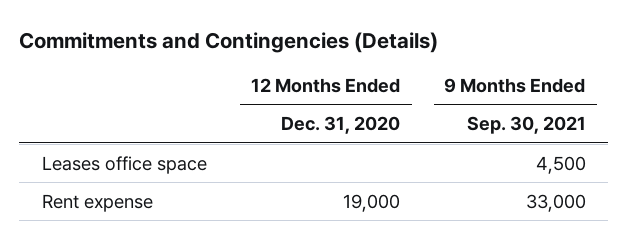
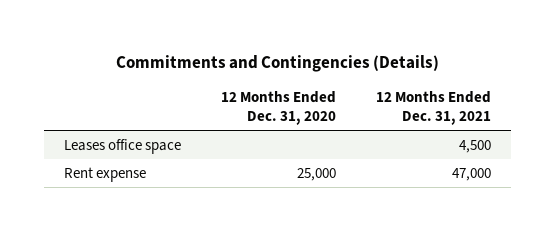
- | 12 Months Ended Dec. 31, 2020 | 9 Months Ended Sep. 30, 2021
+ | 12 Months Ended Dec. 31, 2020 | 12 Months Ended Dec. 31, 2021
- Rent expense | 19,000 | 33,000
+ Rent expense | 25,000 | 47,000

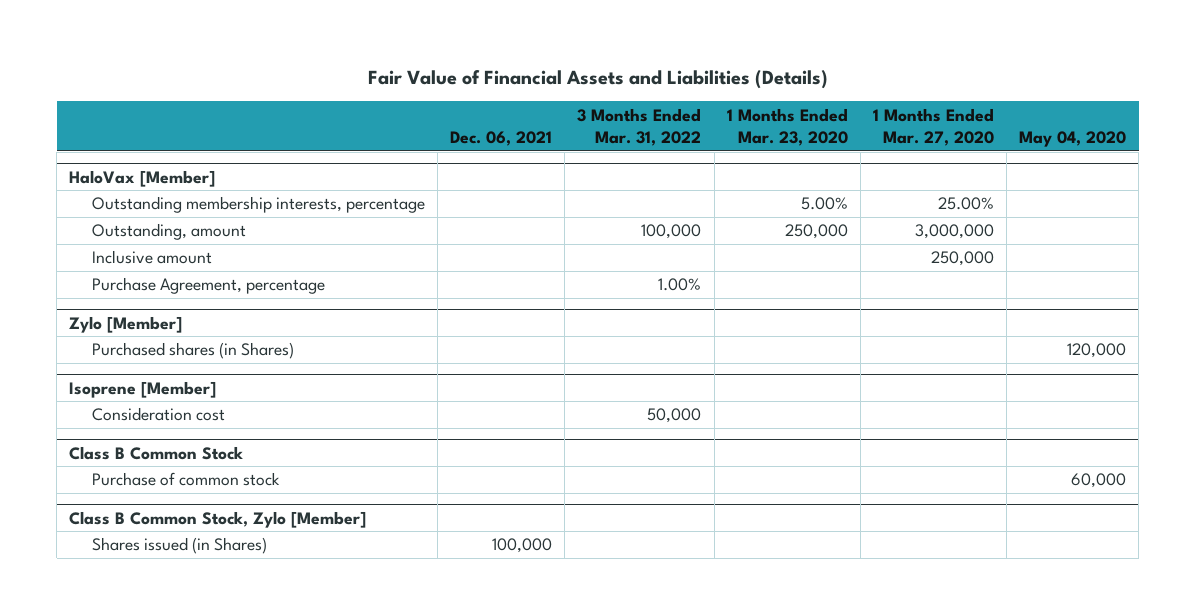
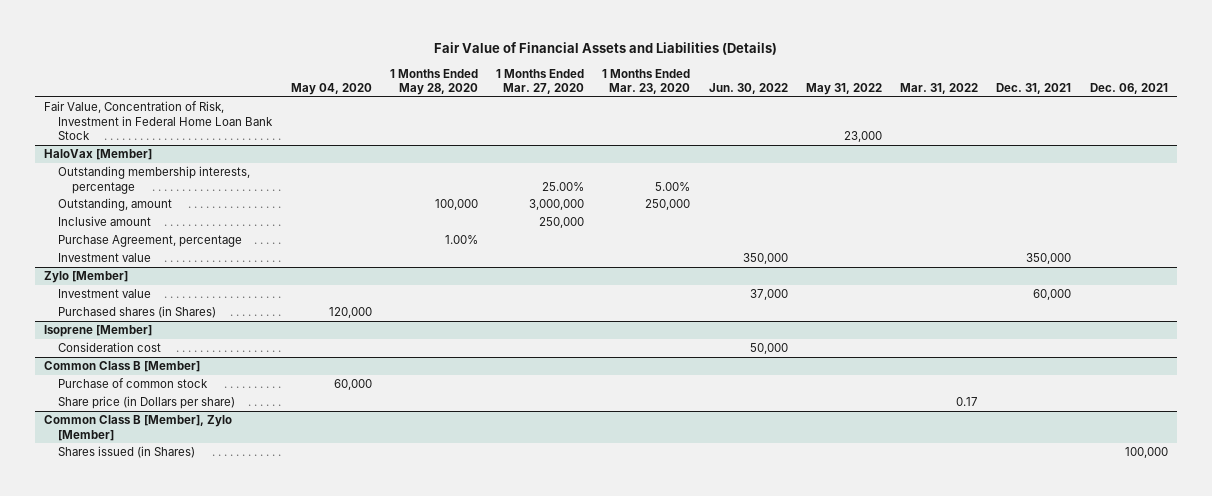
- | Dec. 06, 2021 | 3 Months Ended Mar. 31, 2022 | 1 Months Ended Mar. 23, 2020 | 1 Months Ended Mar. 27, 2020 | May 04, 2020
+ | May 04, 2020 | 1 Months Ended May 28, 2020 | 1 Months Ended Mar. 27, 2020 | 1 Months Ended Mar. 23, 2020 | Jun. 30, 2022 | May 31, 2022 | Mar. 31, 2022 | Dec. 31, 2021 | Dec. 06, 2021
+ Fair Value, Concentration of Risk, Investment in Federal Home Loan Bank Stock | | | | | | 23,000 | | |
@ HaloVax [Member]
+ Investment value | | | | | 350,000 | | | 350,000 |
@ Zylo [Member]
+ Investment value | | | | | 37,000 | | | 60,000 |
- Class B Common Stock
+ Common Class B [Member]
- Class B Common Stock, Zylo [Member]
+ Share price (in Dollars per share) | | | | | | | 0.17 | |
+ Common Class B [Member], Zylo [Member]

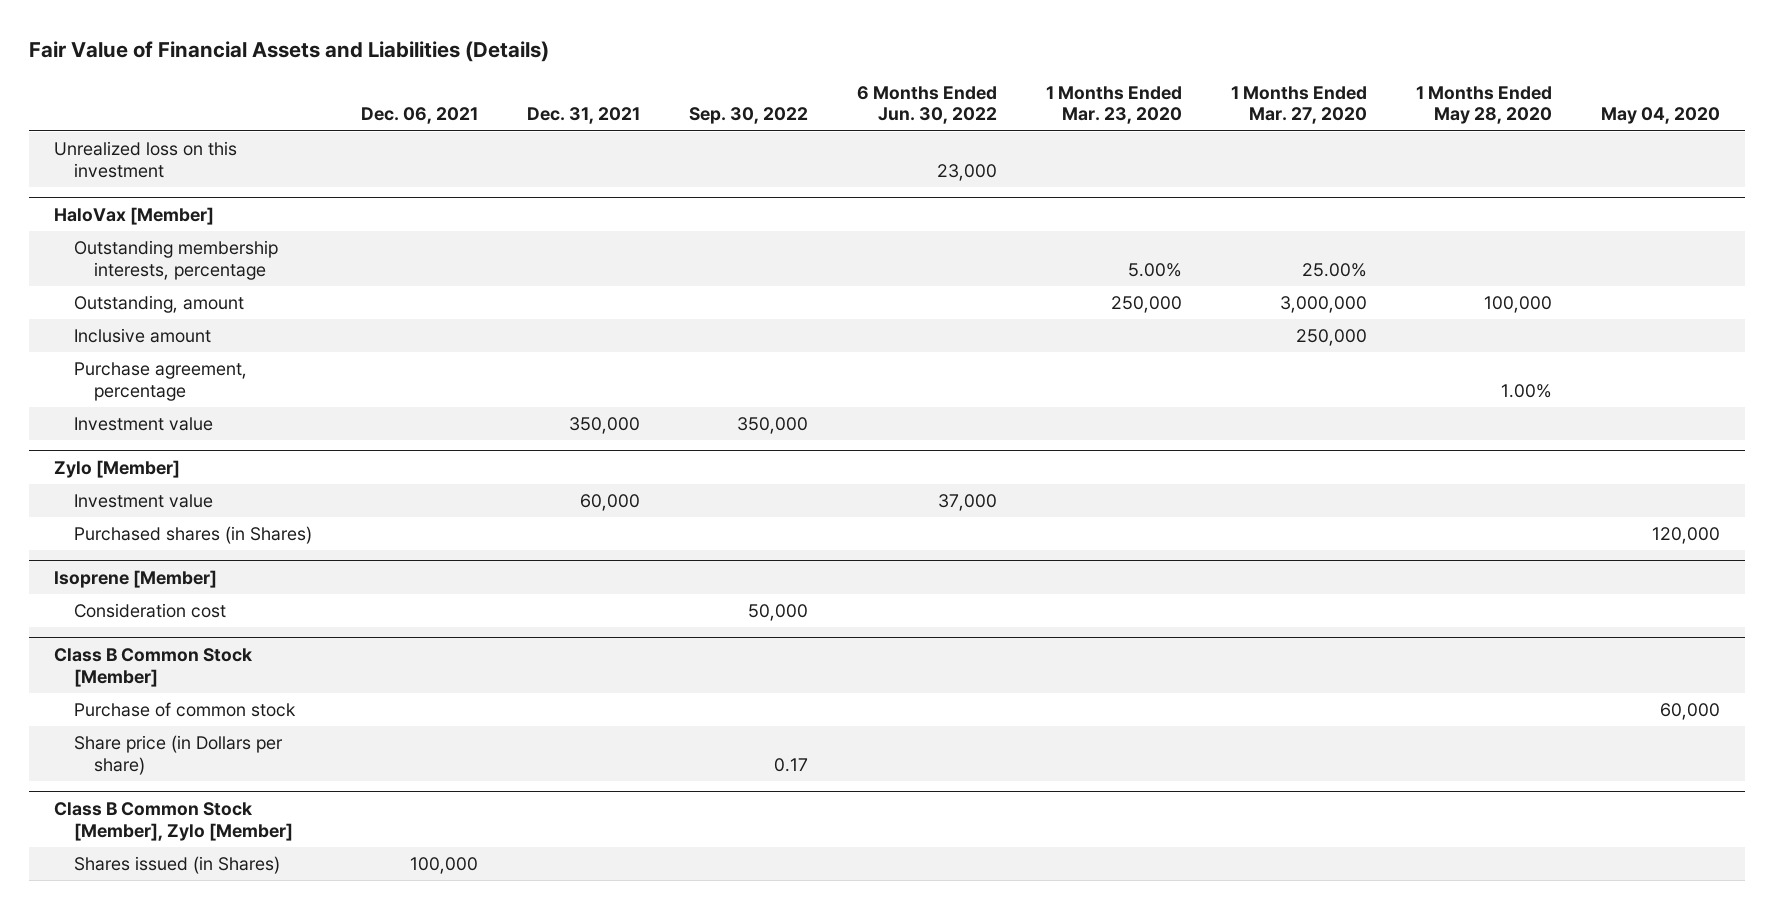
- | May 04, 2020 | 1 Months Ended May 28, 2020 | 1 Months Ended Mar. 27, 2020 | 1 Months Ended Mar. 23, 2020 | Jun. 30, 2022 | May 31, 2022 | Mar. 31, 2022 | Dec. 31, 2021 | Dec. 06, 2021
+ | Dec. 06, 2021 | Dec. 31, 2021 | Sep. 30, 2022 | 6 Months Ended Jun. 30, 2022 | 1 Months Ended Mar. 23, 2020 | 1 Months Ended Mar. 27, 2020 | 1 Months Ended May 28, 2020 | May 04, 2020
- Fair Value, Concentration of Risk, Investment in Federal Home Loan Bank Stock | | | | | | 23,000 | | |
+ Unrealized loss on this investment | | | | 23,000 | | | |
@ HaloVax [Member]
- Purchase Agreement, percentage | | 1.00% | | | | | | |
+ Purchase agreement, percentage | | | | | | | 1.00% |
- Common Class B [Member]
+ Class B Common Stock [Member]
- Common Class B [Member], Zylo [Member]
+ Class B Common Stock [Member], Zylo [Member]

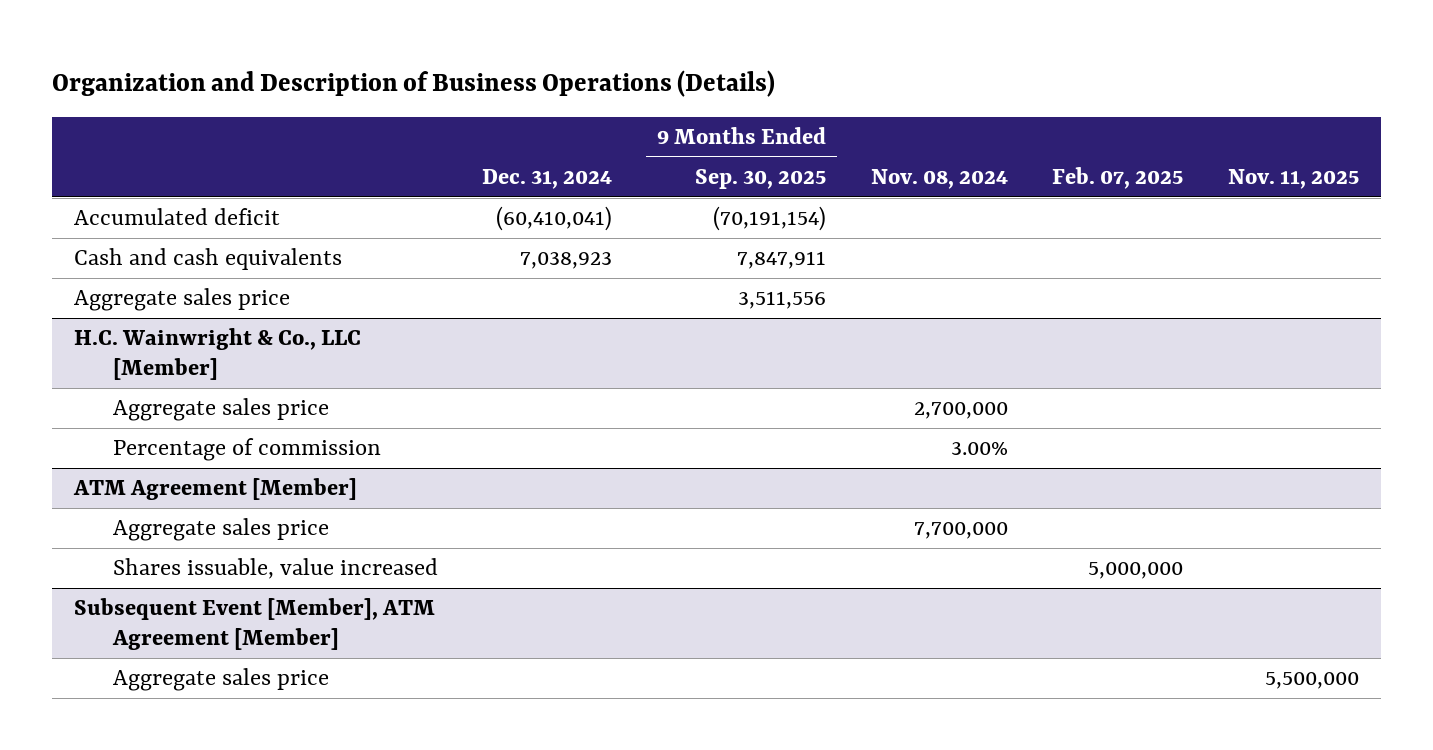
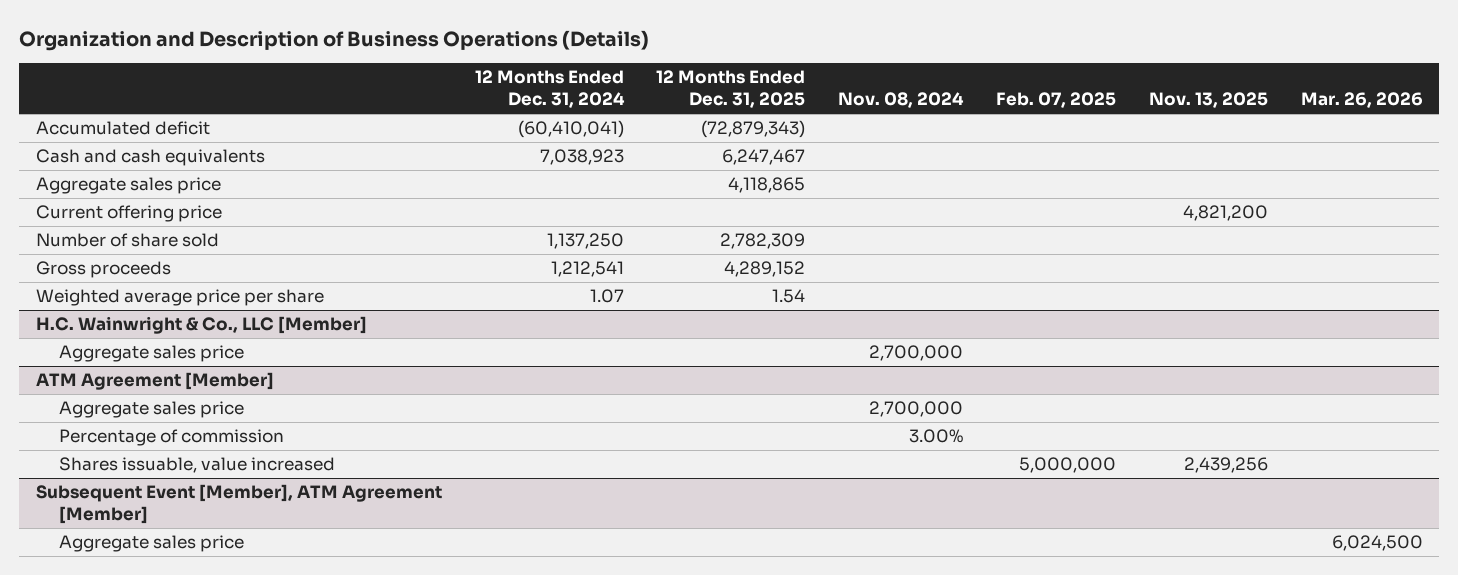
- | Dec. 31, 2024 | 9 Months Ended Sep. 30, 2025 | Nov. 08, 2024 | Feb. 07, 2025 | Nov. 11, 2025
+ | 12 Months Ended Dec. 31, 2024 | 12 Months Ended Dec. 31, 2025 | Nov. 08, 2024 | Feb. 07, 2025 | Nov. 13, 2025 | Mar. 26, 2026
+ Current offering price | | | | | 4,821,200 |
+ Number of share sold | 1,137,250 | 2,782,309 | | | |
+ Gross proceeds | 1,212,541 | 4,289,152 | | | |
+ Weighted average price per share | 1.07 | 1.54 | | | |
@ H.C. Wainwright & Co., LLC [Member]
- Percentage of commission | | | 3.00% | |
@ ATM Agreement [Member]
- Aggregate sales price | | | 7,700,000 | |
+ Aggregate sales price | | | 2,700,000 | | |
+ Percentage of commission | | | 3.00% | | |

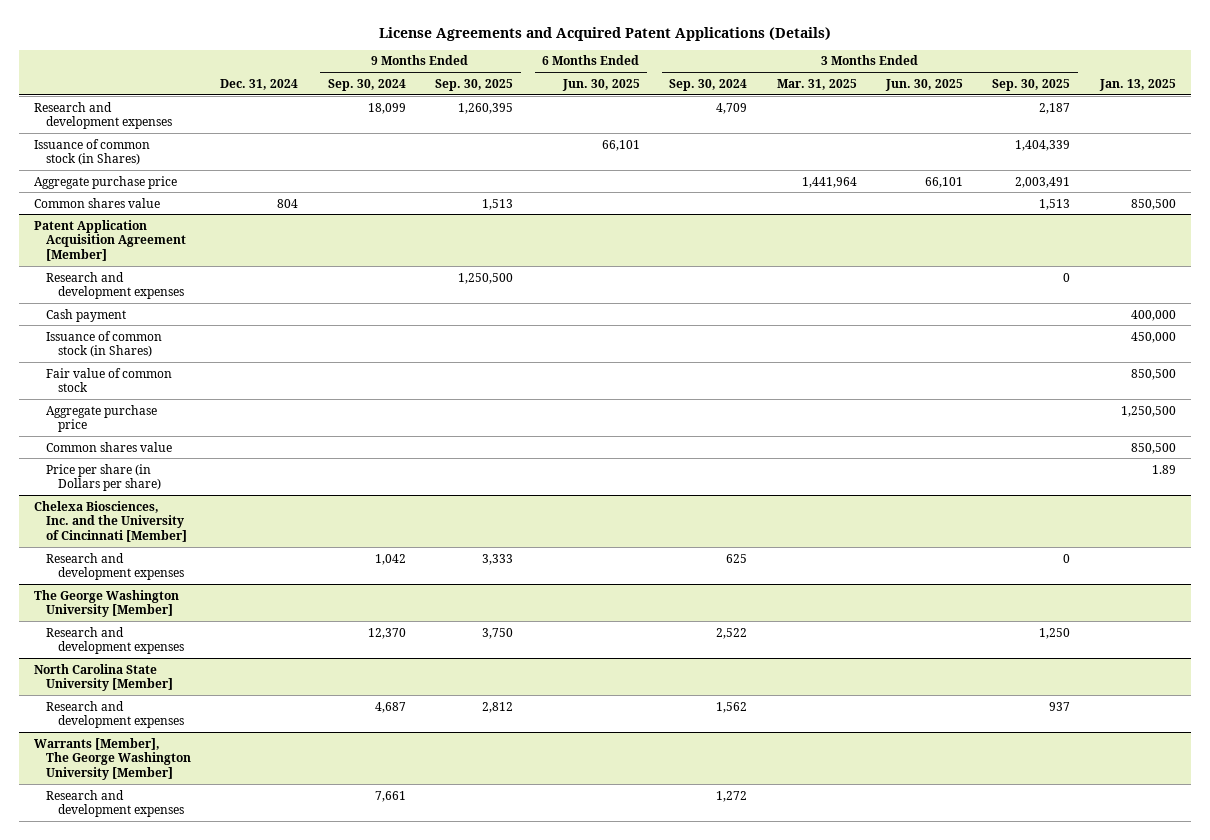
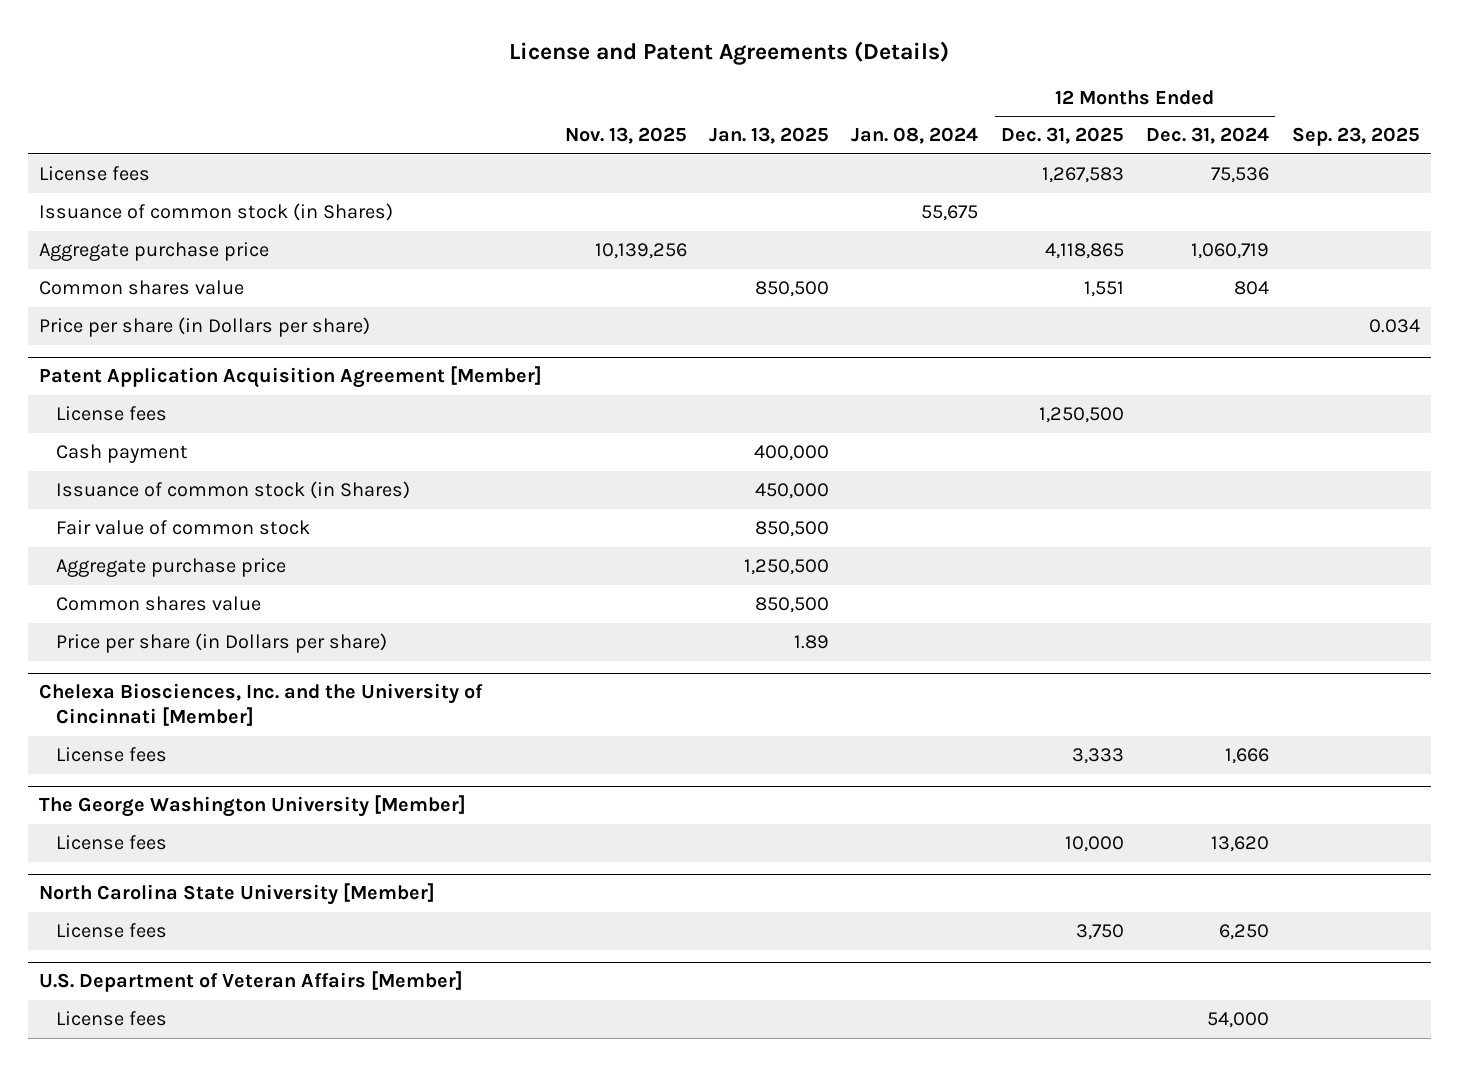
- License Agreements and Acquired Patent Applications (Details)
+ License and Patent Agreements (Details)
- | Dec. 31, 2024 | 9 Months Ended Sep. 30, 2024 | 9 Months Ended Sep. 30, 2025 | 6 Months Ended Jun. 30, 2025 | 3 Months Ended Sep. 30, 2024 | 3 Months Ended Mar. 31, 2025 | 3 Months Ended Jun. 30, 2025 | 3 Months Ended Sep. 30, 2025 | Jan. 13, 2025
+ | Nov. 13, 2025 | Jan. 13, 2025 | Jan. 08, 2024 | 12 Months Ended Dec. 31, 2025 | 12 Months Ended Dec. 31, 2024 | Sep. 23, 2025
- Research and development expenses | | 18,099 | 1,260,395 | | 4,709 | | | 2,187 |
+ License fees | | | | 1,267,583 | 75,536 |
+ Price per share (in Dollars per share) | | | | | | 0.034
@ Patent Application Acquisition Agreement [Member]
- Research and development expenses | | | 1,250,500 | | | | | 0 |
+ License fees | | | | 1,250,500 | |
@ Chelexa Biosciences, Inc. and the University of Cincinnati [Member]
- Research and development expenses | | 1,042 | 3,333 | | 625 | | | 0 |
+ License fees | | | | 3,333 | 1,666 |
@ The George Washington University [Member]
- Research and development expenses | | 12,370 | 3,750 | | 2,522 | | | 1,250 |
+ License fees | | | | 10,000 | 13,620 |
@ North Carolina State University [Member]
- Research and development expenses | | 4,687 | 2,812 | | 1,562 | | | 937 |
- Warrants [Member], The George Washington University [Member]
- Research and development expenses | | 7,661 | | | 1,272 | | | |
@ North Carolina State University [Member]
+ License fees | | | | 3,750 | 6,250 |
+ U.S. Department of Veteran Affairs [Member]
+ License fees | | | | | 54,000 |

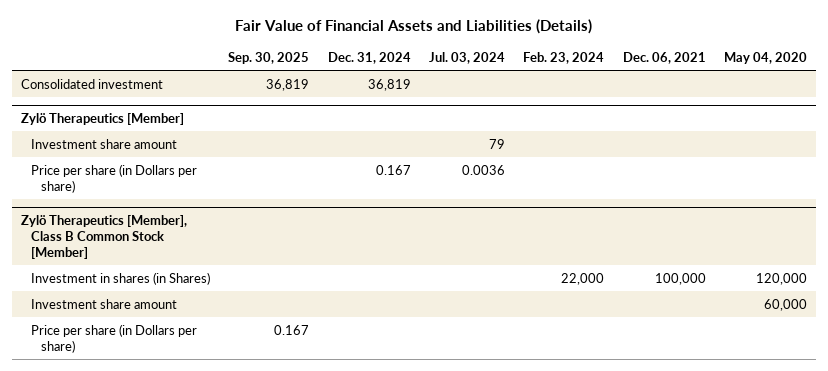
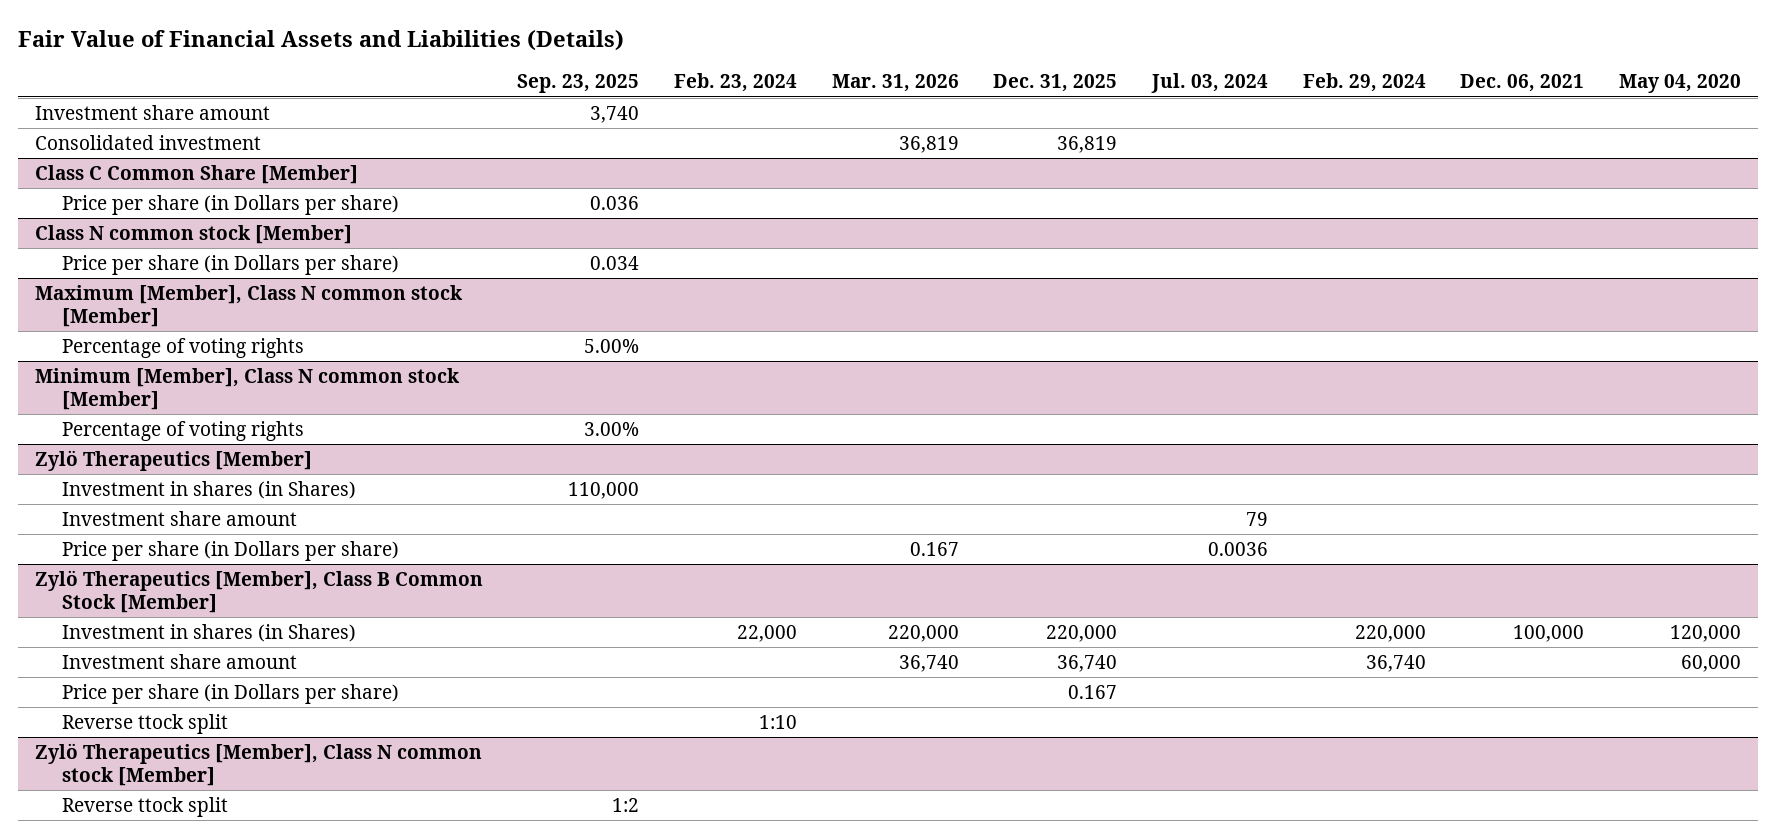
- | Sep. 30, 2025 | Dec. 31, 2024 | Jul. 03, 2024 | Feb. 23, 2024 | Dec. 06, 2021 | May 04, 2020
+ | Sep. 23, 2025 | Feb. 23, 2024 | Mar. 31, 2026 | Dec. 31, 2025 | Jul. 03, 2024 | Feb. 29, 2024 | Dec. 06, 2021 | May 04, 2020
+ Investment share amount | 3,740 | | | | | | |
+ Class C Common Share [Member]
+ Price per share (in Dollars per share) | 0.036 | | | | | | |
+ Class N common stock [Member]
+ Price per share (in Dollars per share) | 0.034 | | | | | | |
+ Maximum [Member], Class N common stock [Member]
+ Percentage of voting rights | 5.00% | | | | | | |
+ Minimum [Member], Class N common stock [Member]
+ Percentage of voting rights | 3.00% | | | | | | |
@ Zylö Therapeutics [Member]
+ Investment in shares (in Shares) | 110,000 | | | | | | |
@ Zylö Therapeutics [Member], Class B Common Stock [Member]
+ Reverse ttock split | | 1:10 | | | | | |
+ Zylö Therapeutics [Member], Class N common stock [Member]
+ Reverse ttock split | 1:2 | | | | | | |

